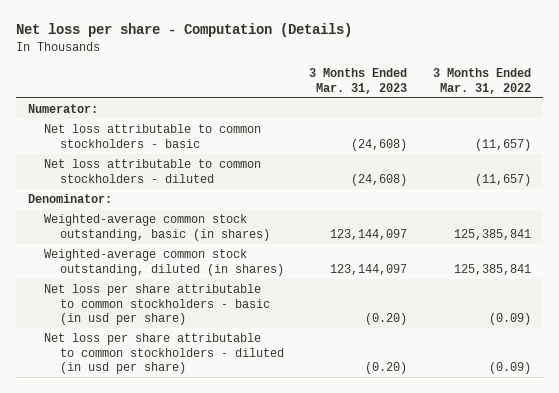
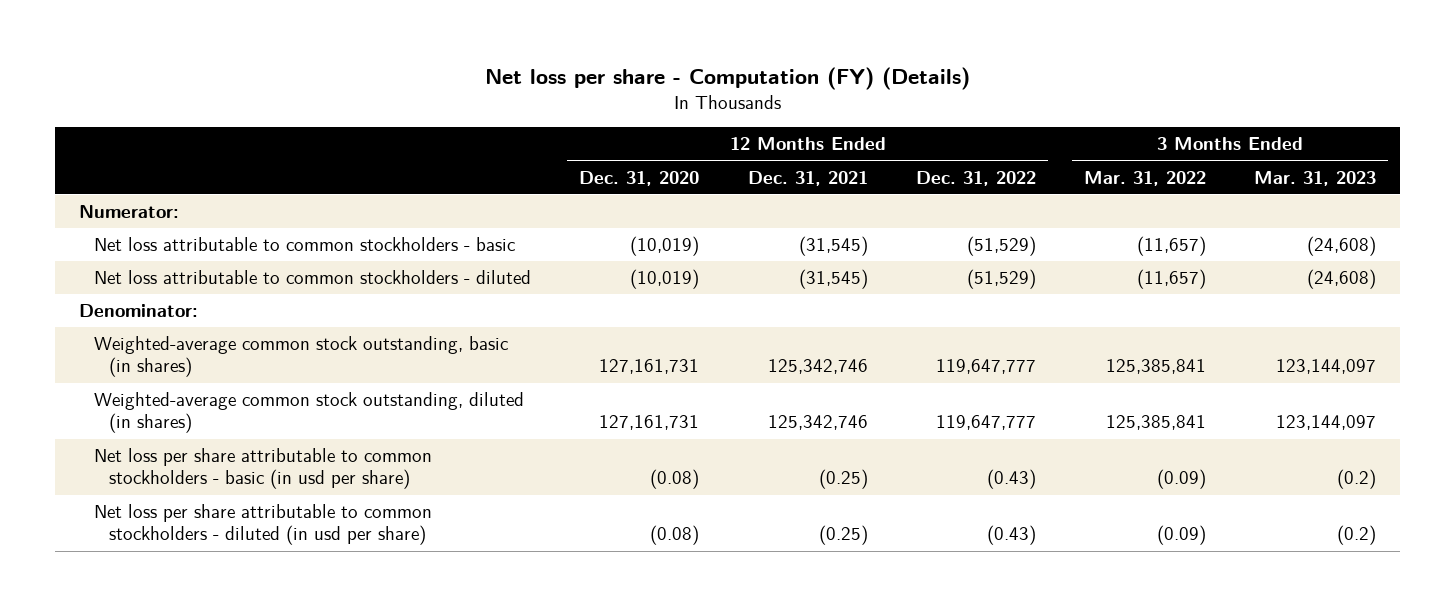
- Net loss per share - Computation (Details)
+ Net loss per share - Computation (FY) (Details)
- | 3 Months Ended Mar. 31, 2023 | 3 Months Ended Mar. 31, 2022
+ | 12 Months Ended Dec. 31, 2020 | 12 Months Ended Dec. 31, 2021 | 12 Months Ended Dec. 31, 2022 | 3 Months Ended Mar. 31, 2022 | 3 Months Ended Mar. 31, 2023
- Net loss per share attributable to common stockholders - basic (in usd per share) | (0.20) | (0.09)
- Net loss per share attributable to common stockholders - diluted (in usd per share) | (0.20) | (0.09)
+ Net loss per share attributable to common stockholders - basic (in usd per share) | (0.08) | (0.25) | (0.43) | (0.09) | (0.2)
+ Net loss per share attributable to common stockholders - diluted (in usd per share) | (0.08) | (0.25) | (0.43) | (0.09) | (0.2)

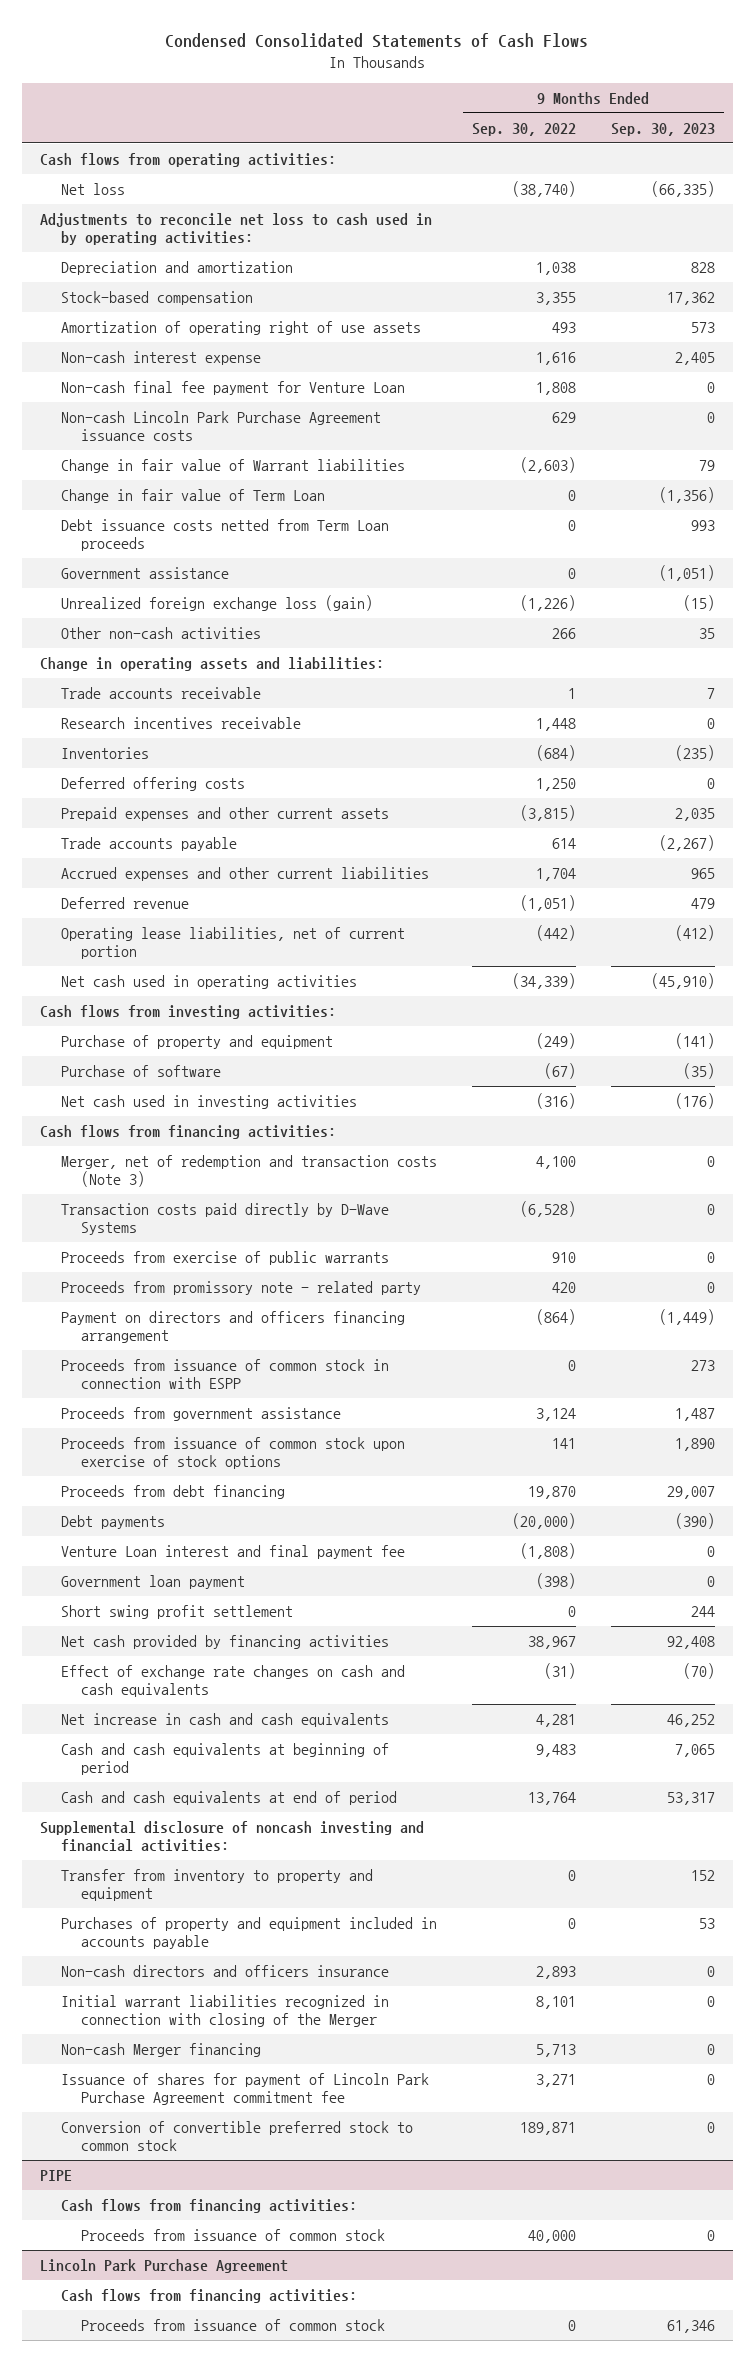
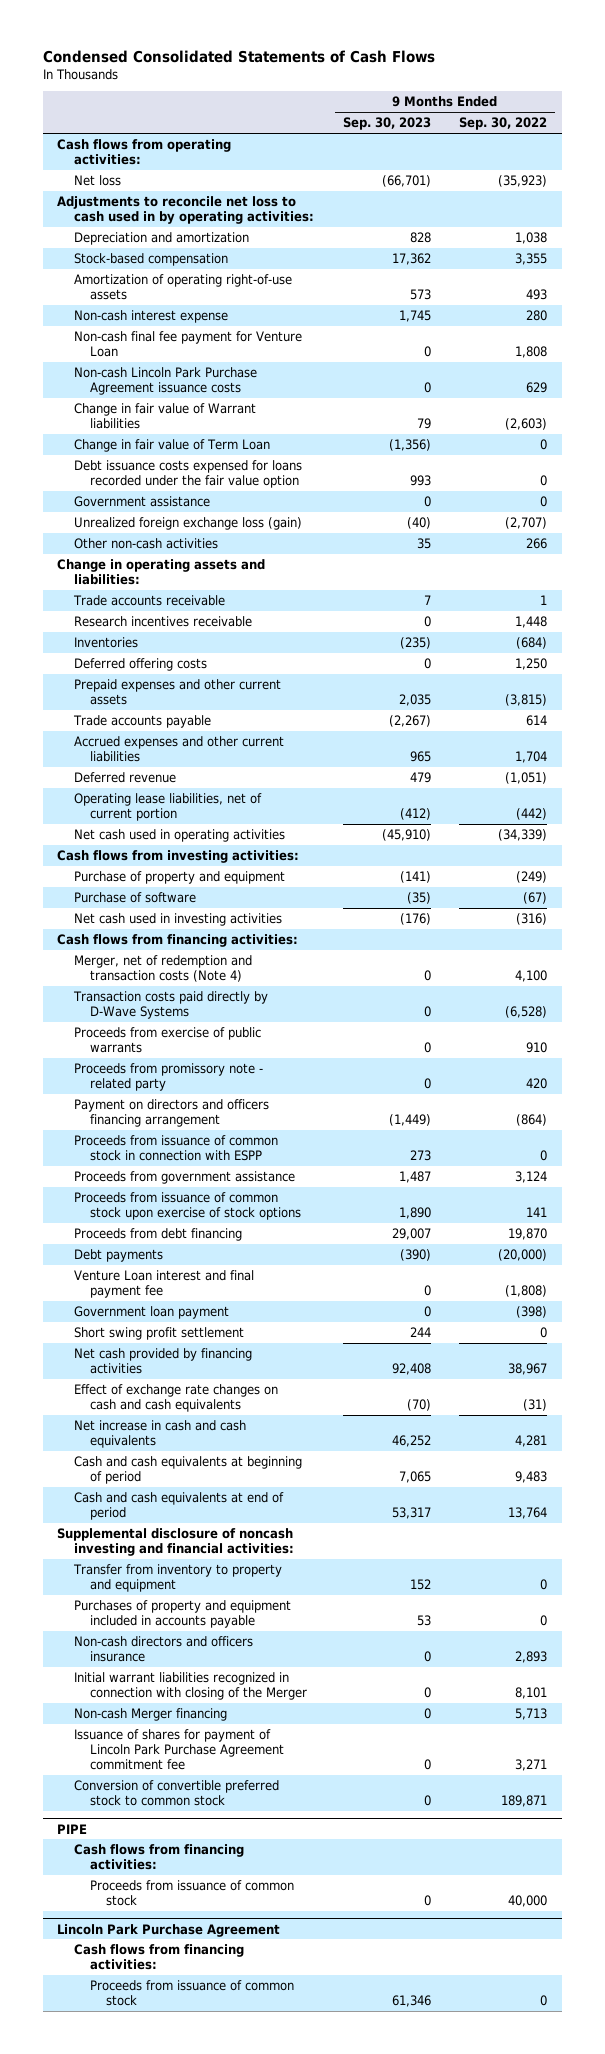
- | 9 Months Ended Sep. 30, 2022 | 9 Months Ended Sep. 30, 2023
+ | 9 Months Ended Sep. 30, 2023 | 9 Months Ended Sep. 30, 2022
- Net loss | (38,740) | (66,335)
+ Net loss | (66,701) | (35,923)
- Amortization of operating right of use assets | 493 | 573
- Non-cash interest expense | 1,616 | 2,405
+ Amortization of operating right-of-use assets | 573 | 493
+ Non-cash interest expense | 1,745 | 280
- Debt issuance costs netted from Term Loan proceeds | 0 | 993
- Government assistance | 0 | (1,051)
- Unrealized foreign exchange loss (gain) | (1,226) | (15)
+ Debt issuance costs expensed for loans recorded under the fair value option | 993 | 0
+ Government assistance | 0 | 0
+ Unrealized foreign exchange loss (gain) | (40) | (2,707)
- Merger, net of redemption and transaction costs (Note 3) | 4,100 | 0
+ Merger, net of redemption and transaction costs (Note 4) | 0 | 4,100

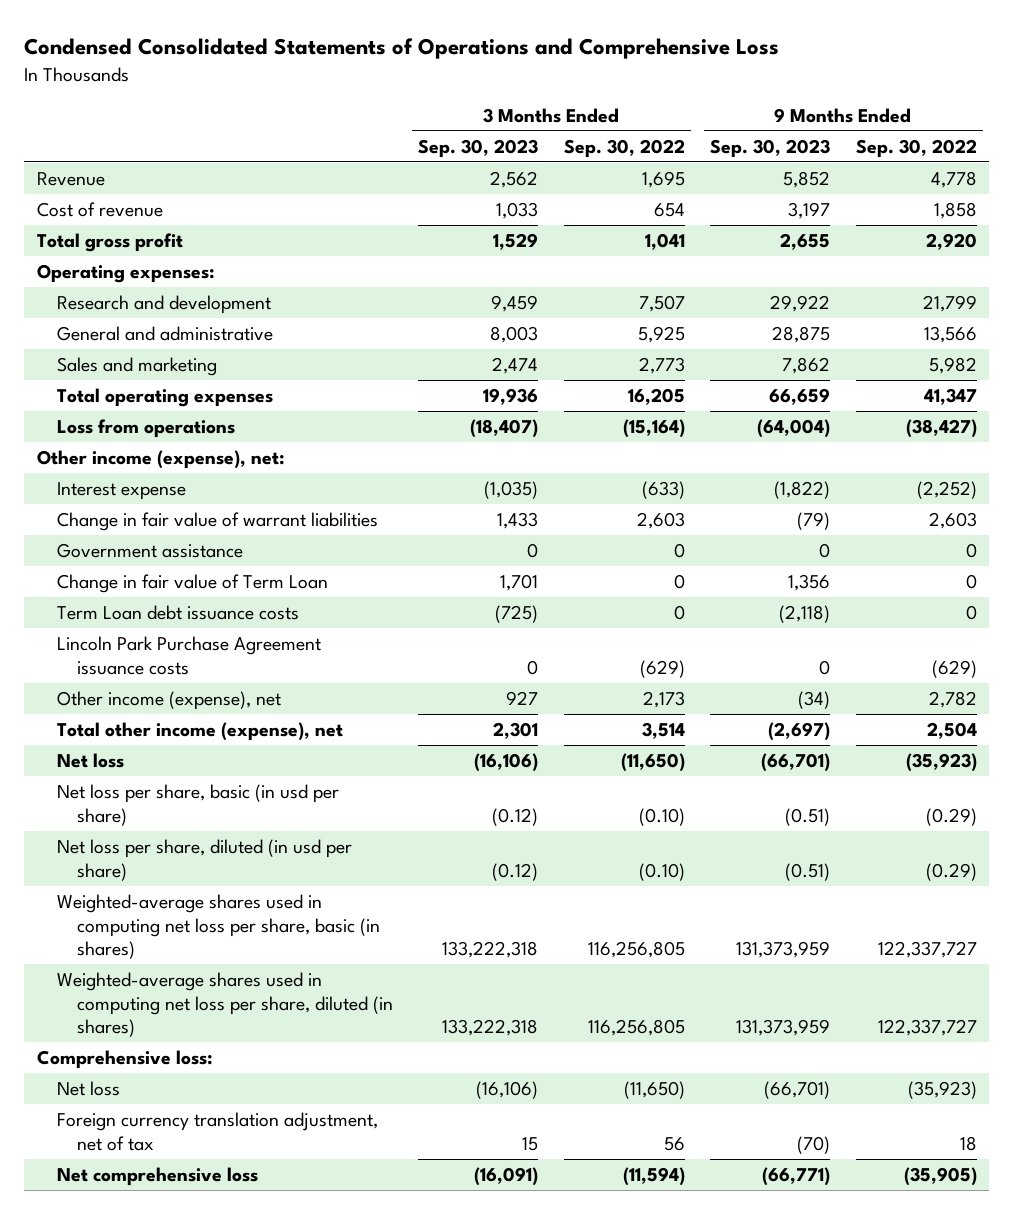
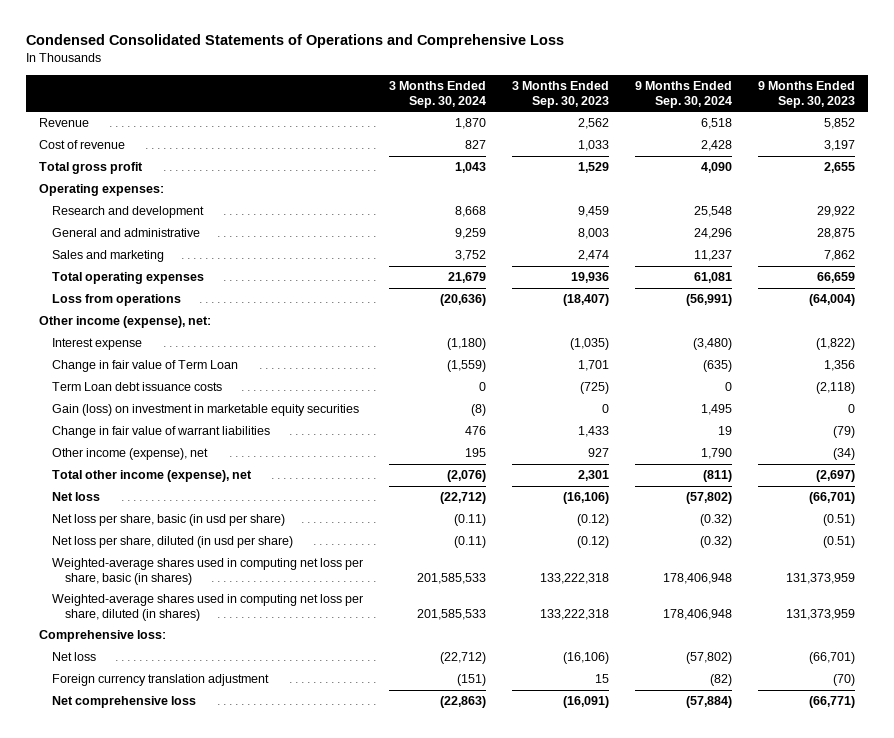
- | 3 Months Ended Sep. 30, 2023 | 3 Months Ended Sep. 30, 2022 | 9 Months Ended Sep. 30, 2023 | 9 Months Ended Sep. 30, 2022
+ | 3 Months Ended Sep. 30, 2024 | 3 Months Ended Sep. 30, 2023 | 9 Months Ended Sep. 30, 2024 | 9 Months Ended Sep. 30, 2023
- Government assistance | 0 | 0 | 0 | 0
- Lincoln Park Purchase Agreement issuance costs | 0 | (629) | 0 | (629)
+ Gain (loss) on investment in marketable equity securities | (8) | 0 | 1,495 | 0
moved down: Change in fair value of warrant liabilities | 476 | 1,433 | 19 | (79)
- Foreign currency translation adjustment, net of tax | 15 | 56 | (70) | 18
+ Foreign currency translation adjustment | (151) | 15 | (82) | (70)

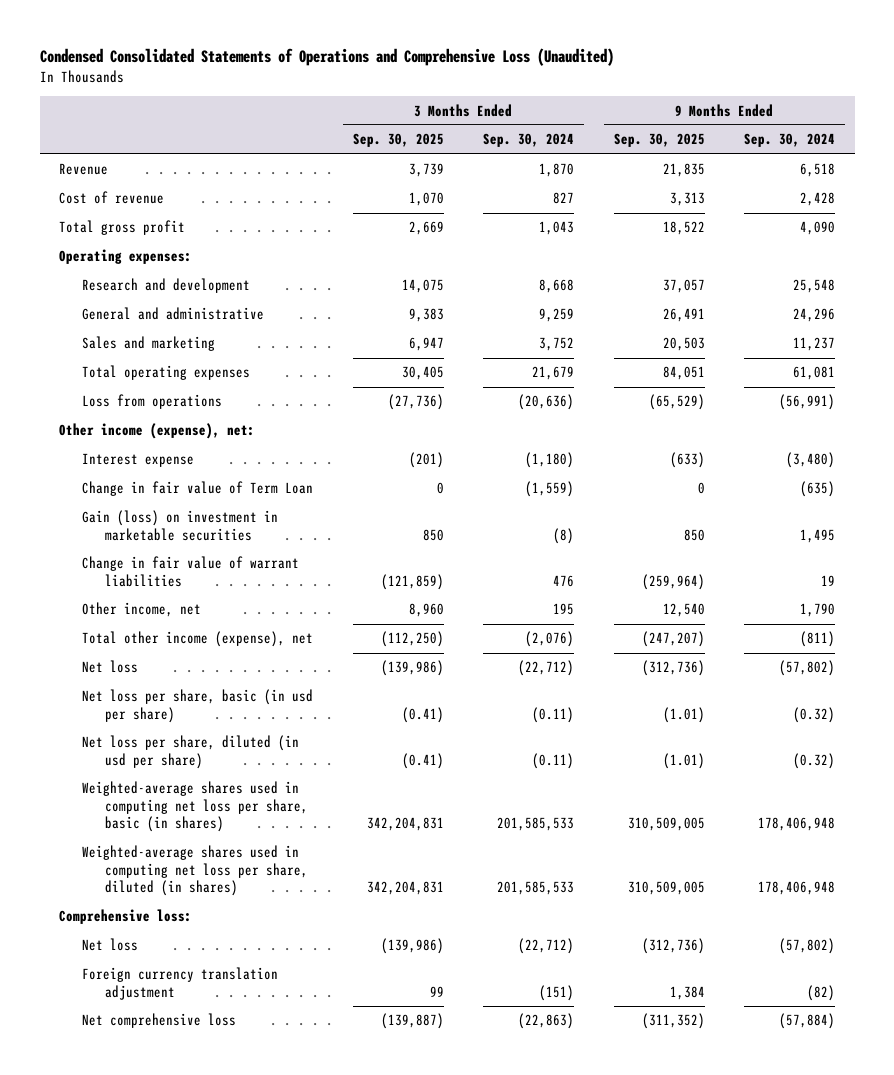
- Condensed Consolidated Statements of Operations and Comprehensive Loss
+ Condensed Consolidated Statements of Operations and Comprehensive Loss (Unaudited)
- | 3 Months Ended Sep. 30, 2024 | 3 Months Ended Sep. 30, 2023 | 9 Months Ended Sep. 30, 2024 | 9 Months Ended Sep. 30, 2023
+ | 3 Months Ended Sep. 30, 2025 | 3 Months Ended Sep. 30, 2024 | 9 Months Ended Sep. 30, 2025 | 9 Months Ended Sep. 30, 2024
- Term Loan debt issuance costs | 0 | (725) | 0 | (2,118)
- Gain (loss) on investment in marketable equity securities | (8) | 0 | 1,495 | 0
+ Gain (loss) on investment in marketable securities | 850 | (8) | 850 | 1,495
- Other income (expense), net | 195 | 927 | 1,790 | (34)
+ Other income, net | 8,960 | 195 | 12,540 | 1,790

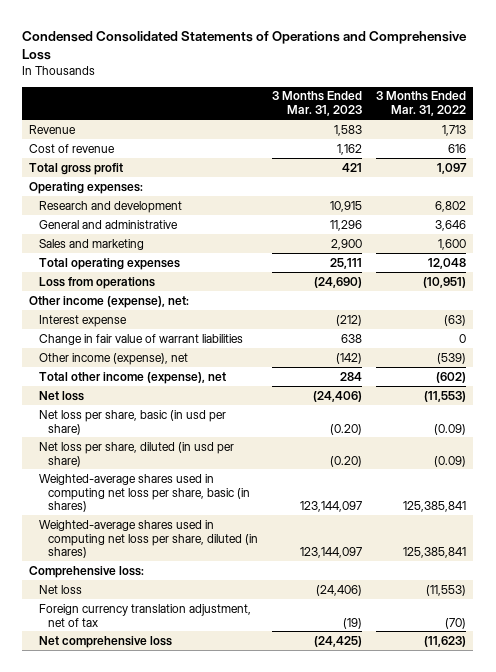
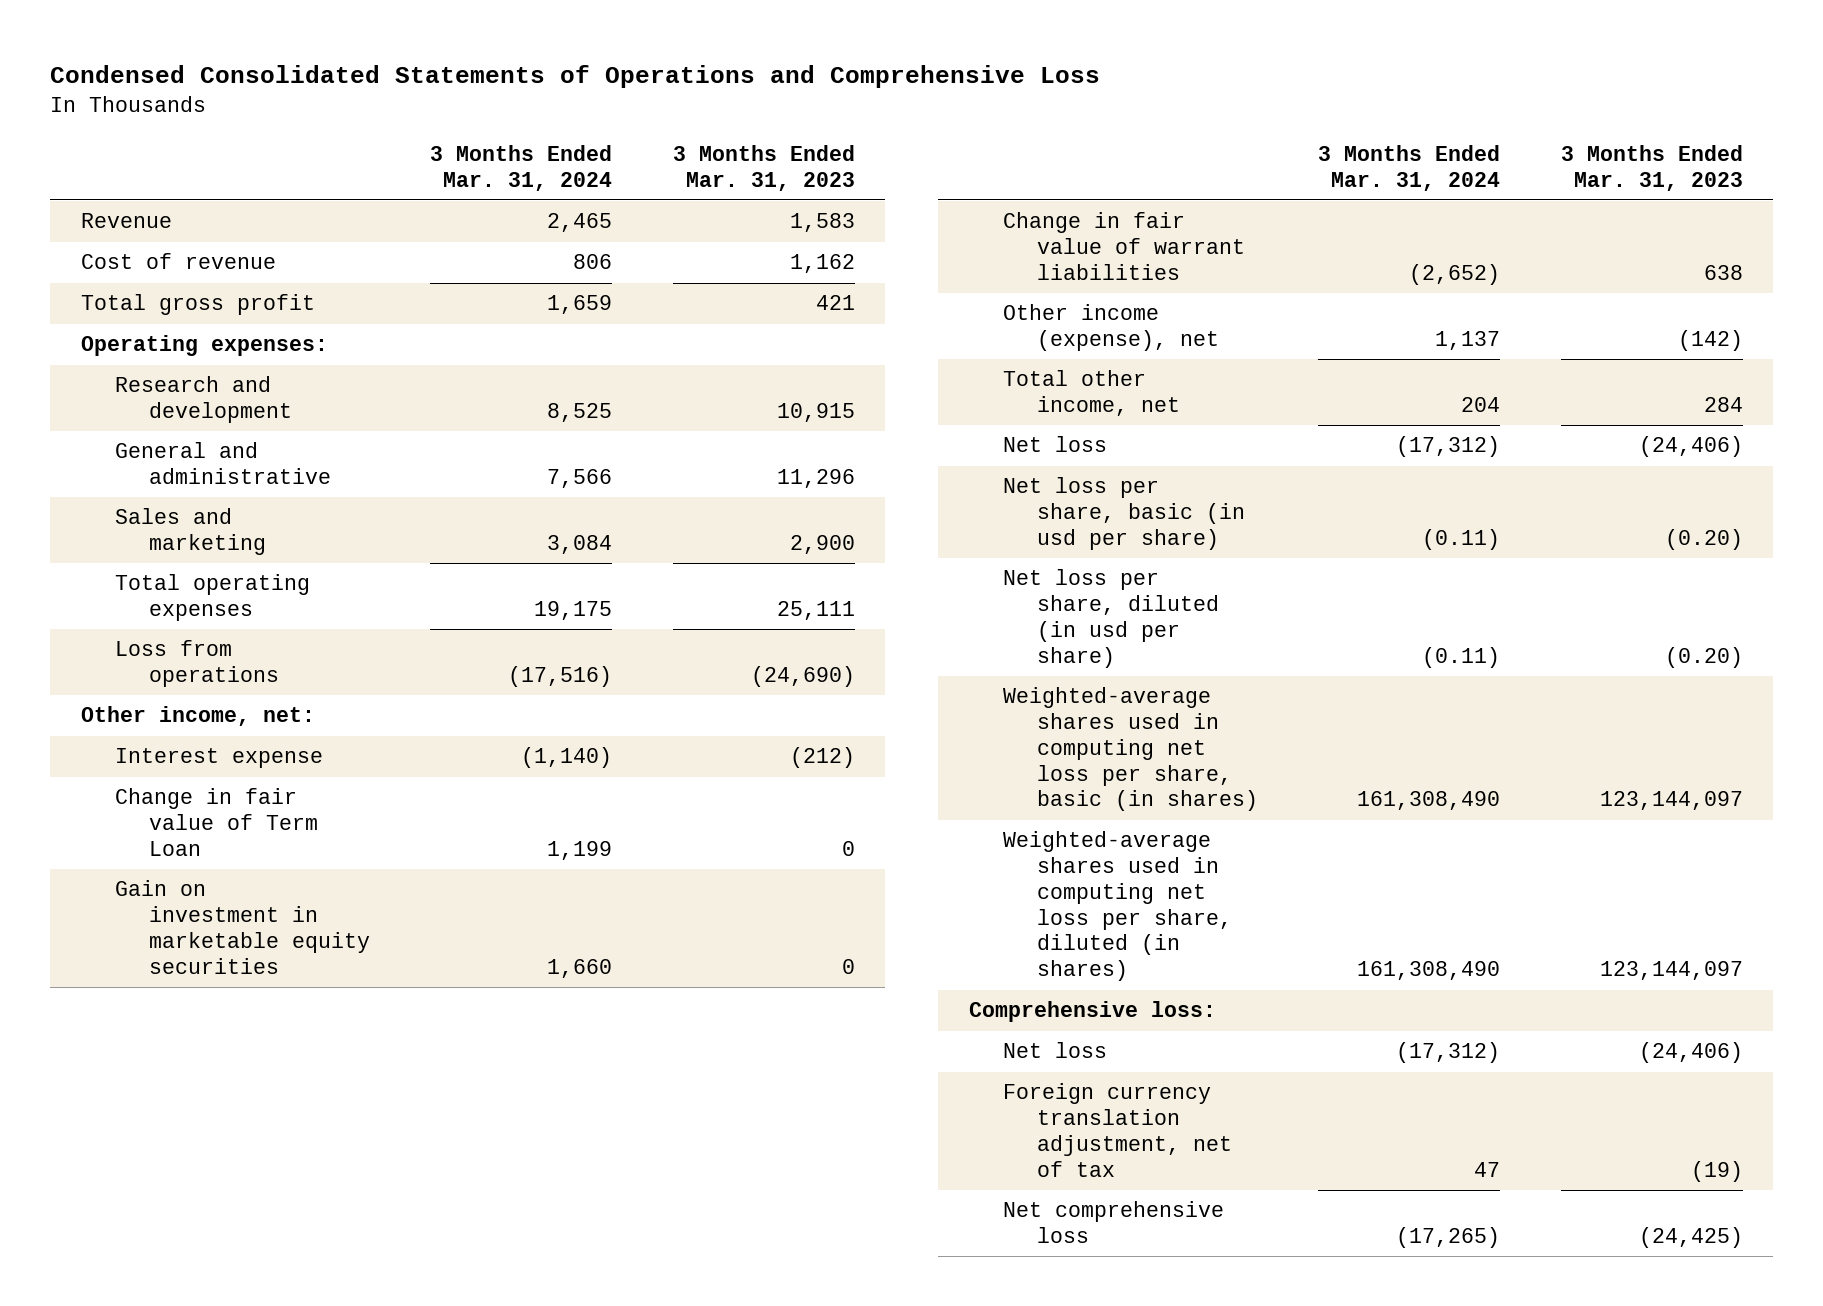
- | 3 Months Ended Mar. 31, 2023 | 3 Months Ended Mar. 31, 2022
+ | 3 Months Ended Mar. 31, 2024 | 3 Months Ended Mar. 31, 2023
- Other income (expense), net:
+ Other income, net:
+ Change in fair value of Term Loan | 1,199 | 0
+ Gain on investment in marketable equity securities | 1,660 | 0
- Total other income (expense), net | 284 | (602)
+ Total other income, net | 204 | 284

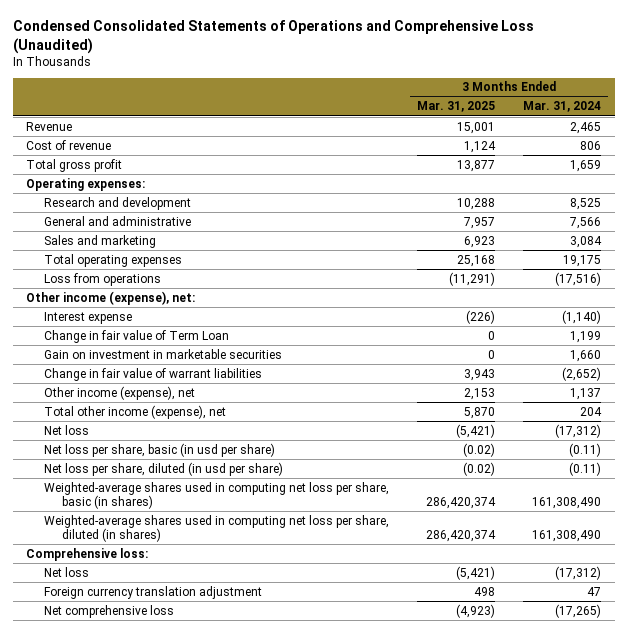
- Condensed Consolidated Statements of Operations and Comprehensive Loss
+ Condensed Consolidated Statements of Operations and Comprehensive Loss (Unaudited)
- | 3 Months Ended Mar. 31, 2024 | 3 Months Ended Mar. 31, 2023
+ | 3 Months Ended Mar. 31, 2025 | 3 Months Ended Mar. 31, 2024
- Other income, net:
+ Other income (expense), net:
- Gain on investment in marketable equity securities | 1,660 | 0
+ Gain on investment in marketable securities | 0 | 1,660
- Total other income, net | 204 | 284
+ Total other income (expense), net | 5,870 | 204
- Foreign currency translation adjustment, net of tax | 47 | (19)
+ Foreign currency translation adjustment | 498 | 47

